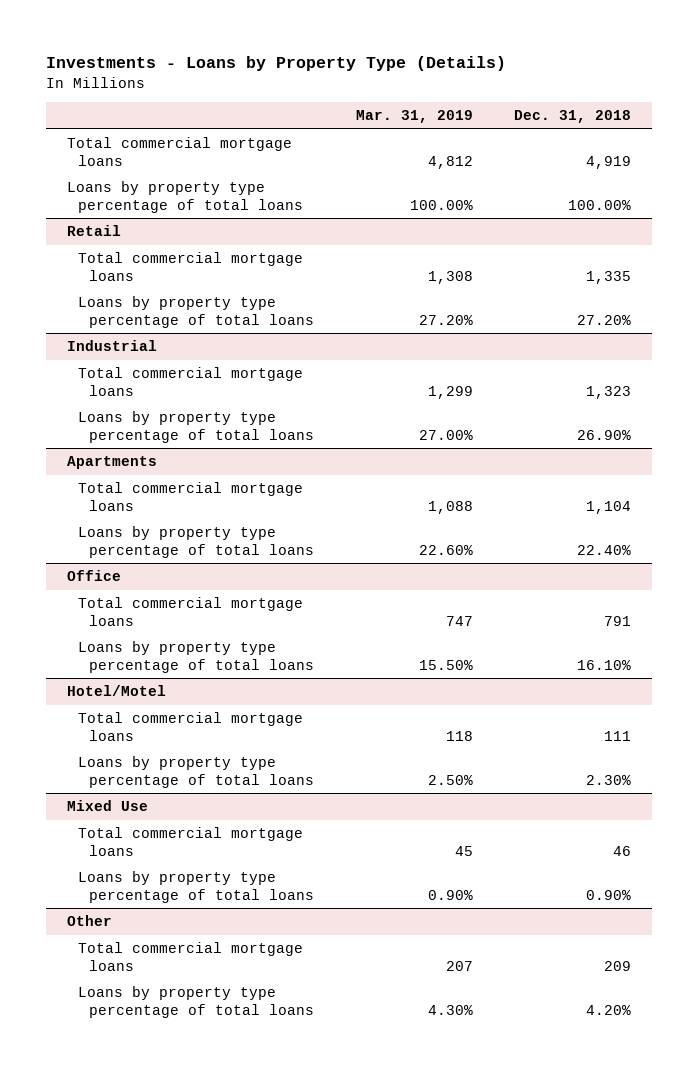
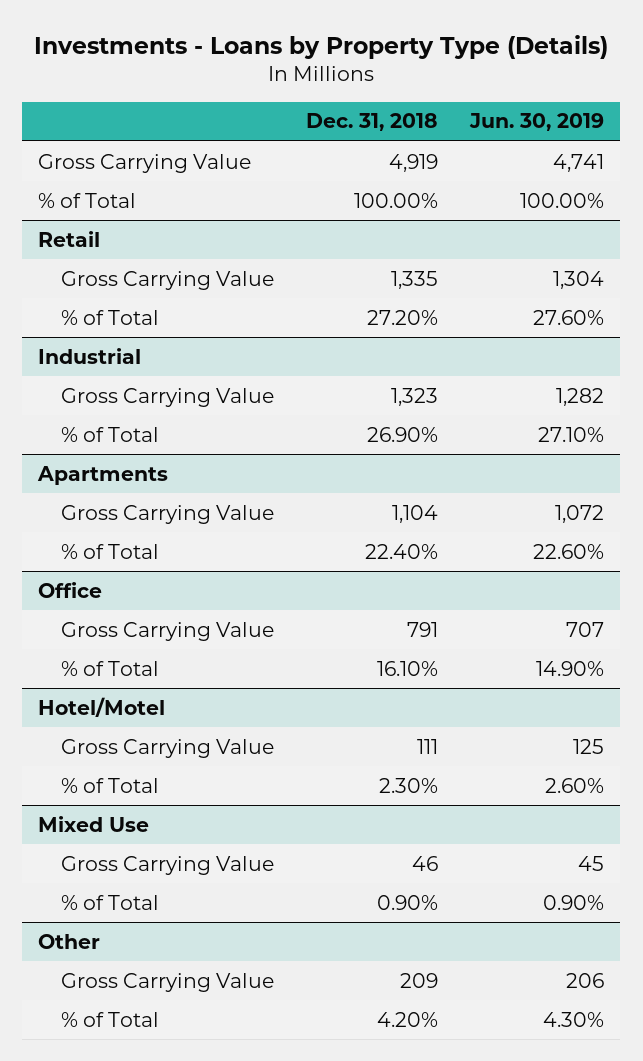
- | Mar. 31, 2019 | Dec. 31, 2018
+ | Dec. 31, 2018 | Jun. 30, 2019
- Total commercial mortgage loans | 4,812 | 4,919
- Loans by property type percentage of total loans | 100.00% | 100.00%
+ Gross Carrying Value | 4,919 | 4,741
+ % of Total | 100.00% | 100.00%
@ Retail
- Total commercial mortgage loans | 1,308 | 1,335
- Loans by property type percentage of total loans | 27.20% | 27.20%
+ Gross Carrying Value | 1,335 | 1,304
+ % of Total | 27.20% | 27.60%
@ Industrial
- Total commercial mortgage loans | 1,299 | 1,323
- Loans by property type percentage of total loans | 27.00% | 26.90%
+ Gross Carrying Value | 1,323 | 1,282
+ % of Total | 26.90% | 27.10%
@ Apartments
- Total commercial mortgage loans | 1,088 | 1,104
- Loans by property type percentage of total loans | 22.60% | 22.40%
+ Gross Carrying Value | 1,104 | 1,072
+ % of Total | 22.40% | 22.60%
@ Office
- Total commercial mortgage loans | 747 | 791
- Loans by property type percentage of total loans | 15.50% | 16.10%
+ Gross Carrying Value | 791 | 707
+ % of Total | 16.10% | 14.90%
@ Hotel/Motel
- Total commercial mortgage loans | 118 | 111
- Loans by property type percentage of total loans | 2.50% | 2.30%
+ Gross Carrying Value | 111 | 125
+ % of Total | 2.30% | 2.60%
@ Mixed Use
- Total commercial mortgage loans | 45 | 46
- Loans by property type percentage of total loans | 0.90% | 0.90%
+ Gross Carrying Value | 46 | 45
+ % of Total | 0.90% | 0.90%
@ Other
- Total commercial mortgage loans | 207 | 209
- Loans by property type percentage of total loans | 4.30% | 4.20%
+ Gross Carrying Value | 209 | 206
+ % of Total | 4.20% | 4.30%

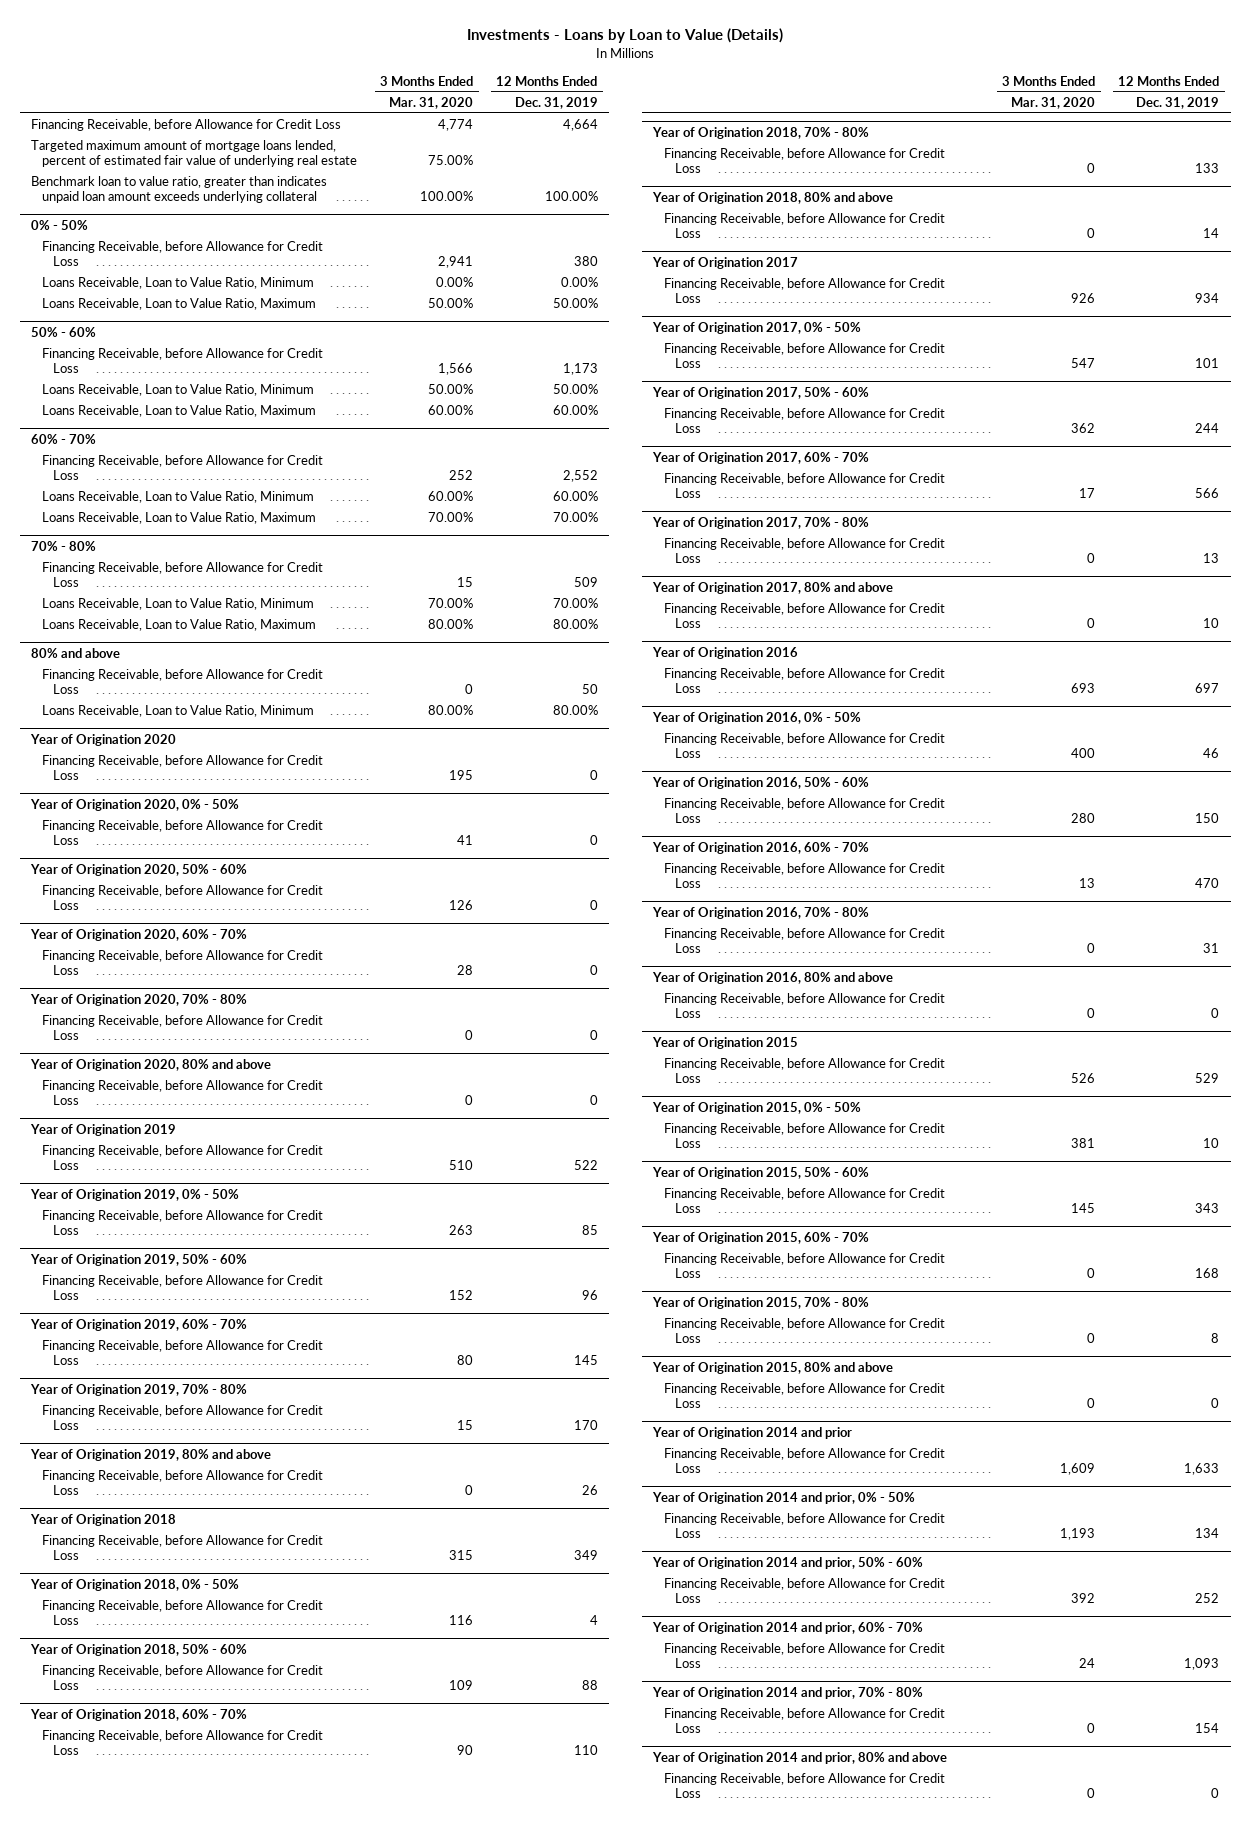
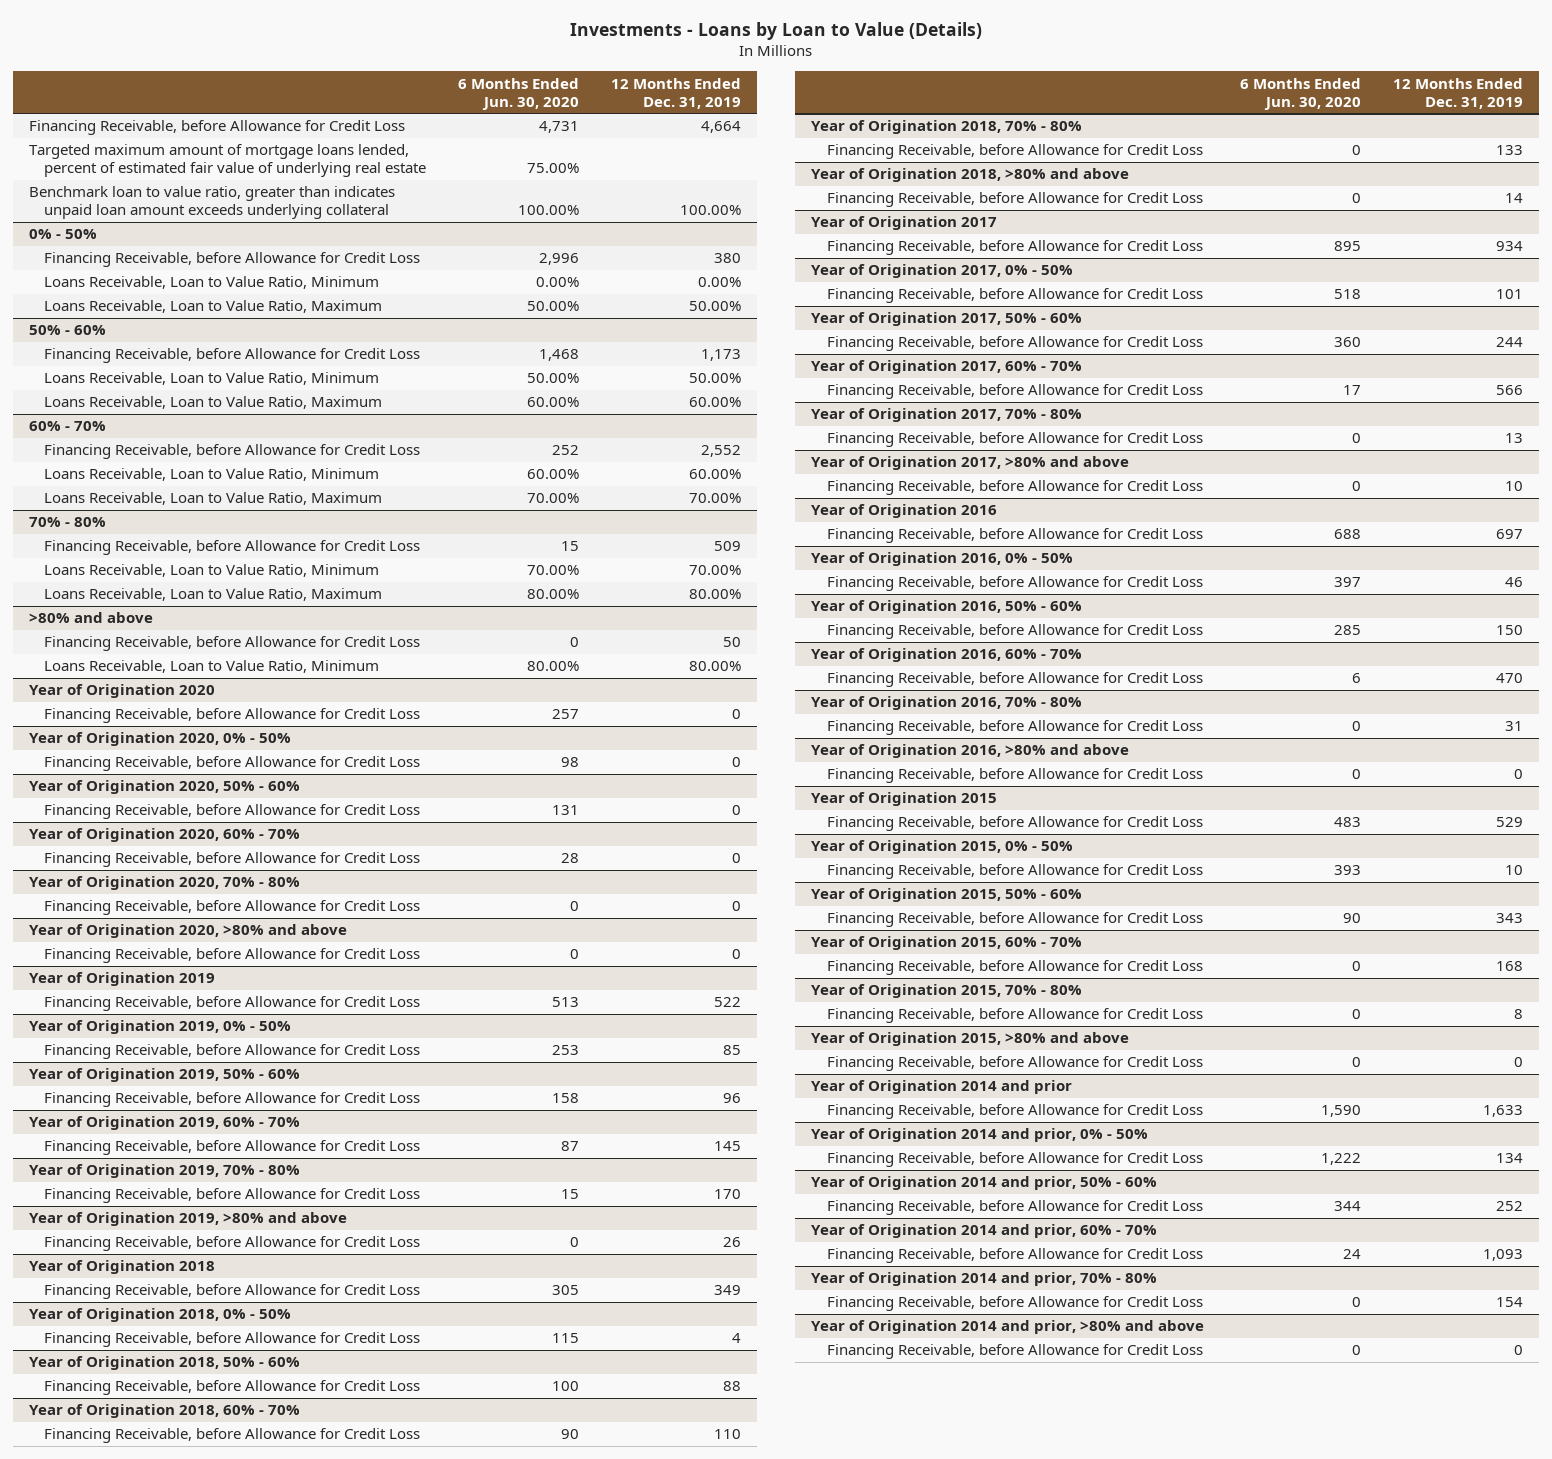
- | 3 Months Ended Mar. 31, 2020 | 12 Months Ended Dec. 31, 2019
+ | 6 Months Ended Jun. 30, 2020 | 12 Months Ended Dec. 31, 2019
- 80% and above
+ >80% and above
- Year of Origination 2020, 80% and above
+ Year of Origination 2020, >80% and above
- Year of Origination 2019, 80% and above
+ Year of Origination 2019, >80% and above
- Year of Origination 2018, 80% and above
+ Year of Origination 2018, >80% and above
- Year of Origination 2017, 80% and above
+ Year of Origination 2017, >80% and above
- Year of Origination 2016, 80% and above
+ Year of Origination 2016, >80% and above
- Year of Origination 2015, 80% and above
+ Year of Origination 2015, >80% and above
- Year of Origination 2014 and prior, 80% and above
+ Year of Origination 2014 and prior, >80% and above

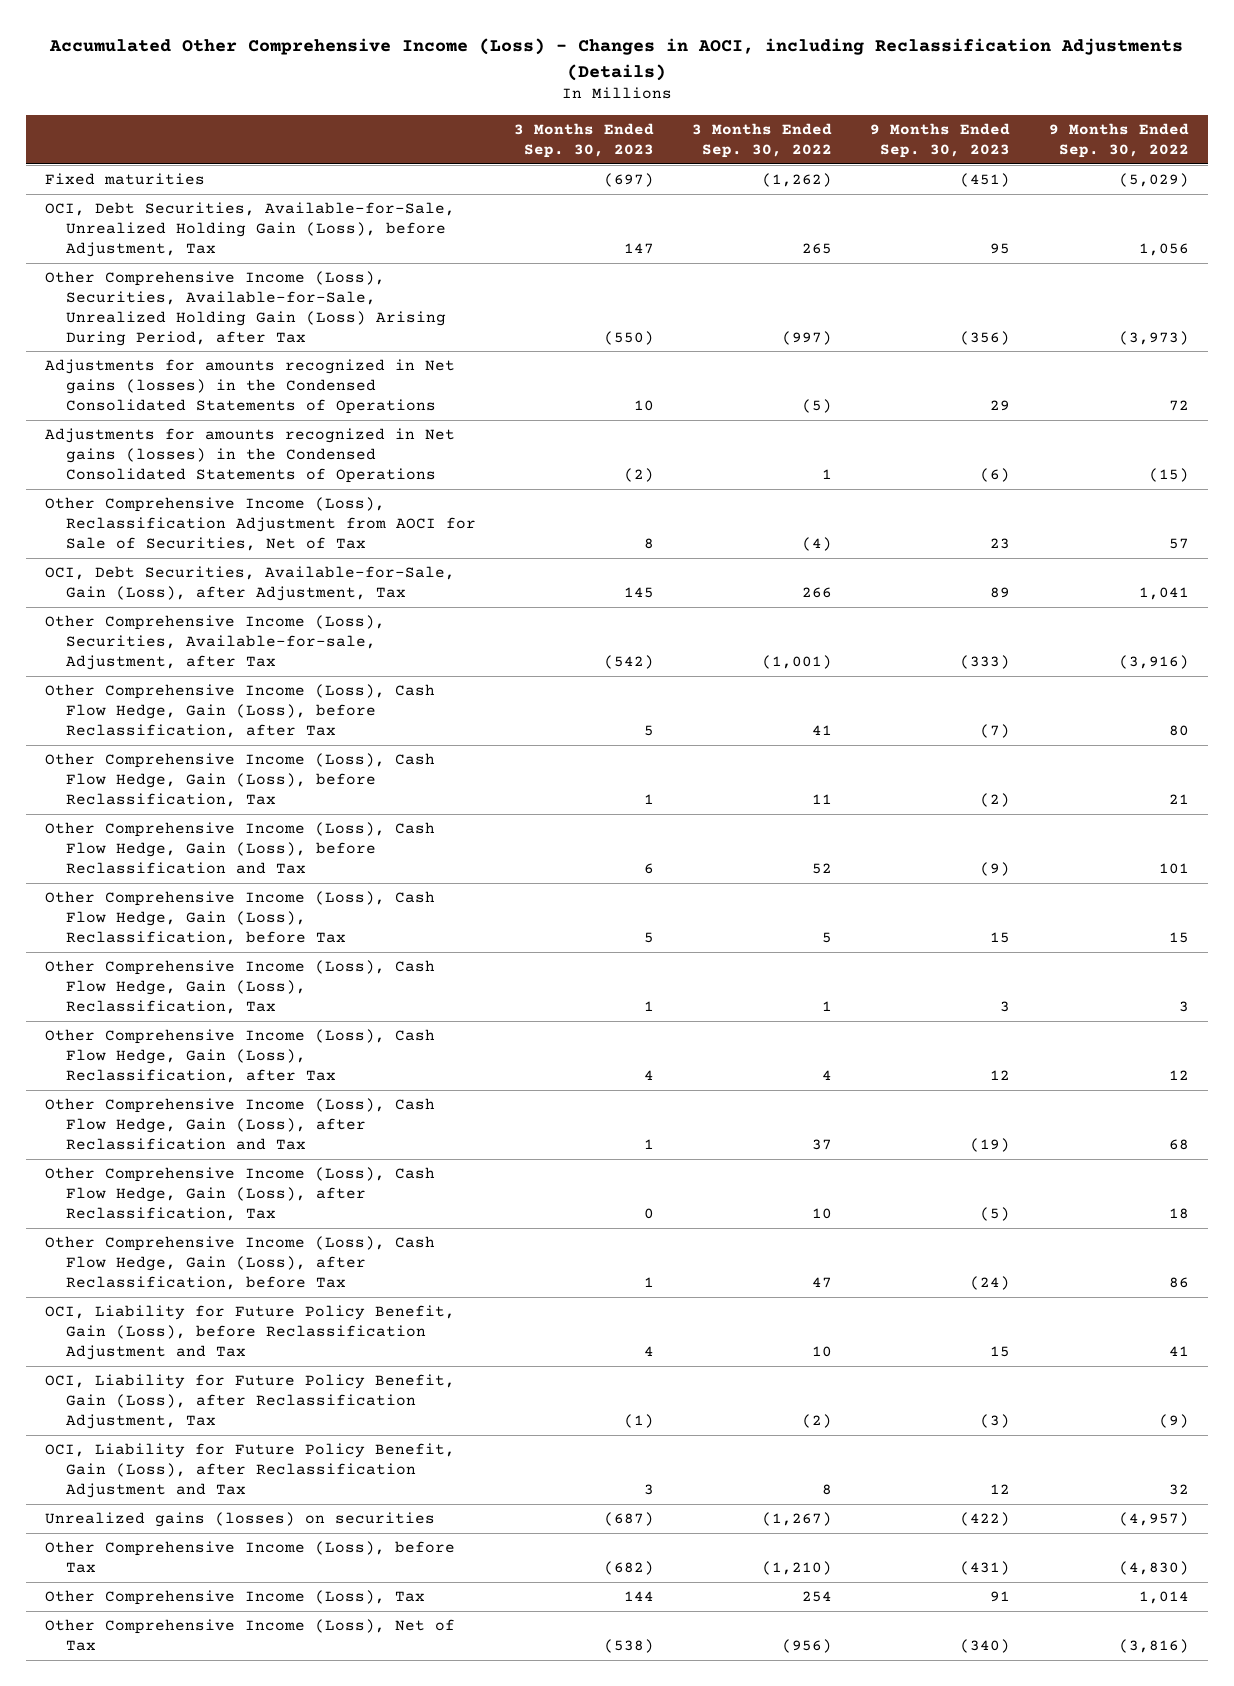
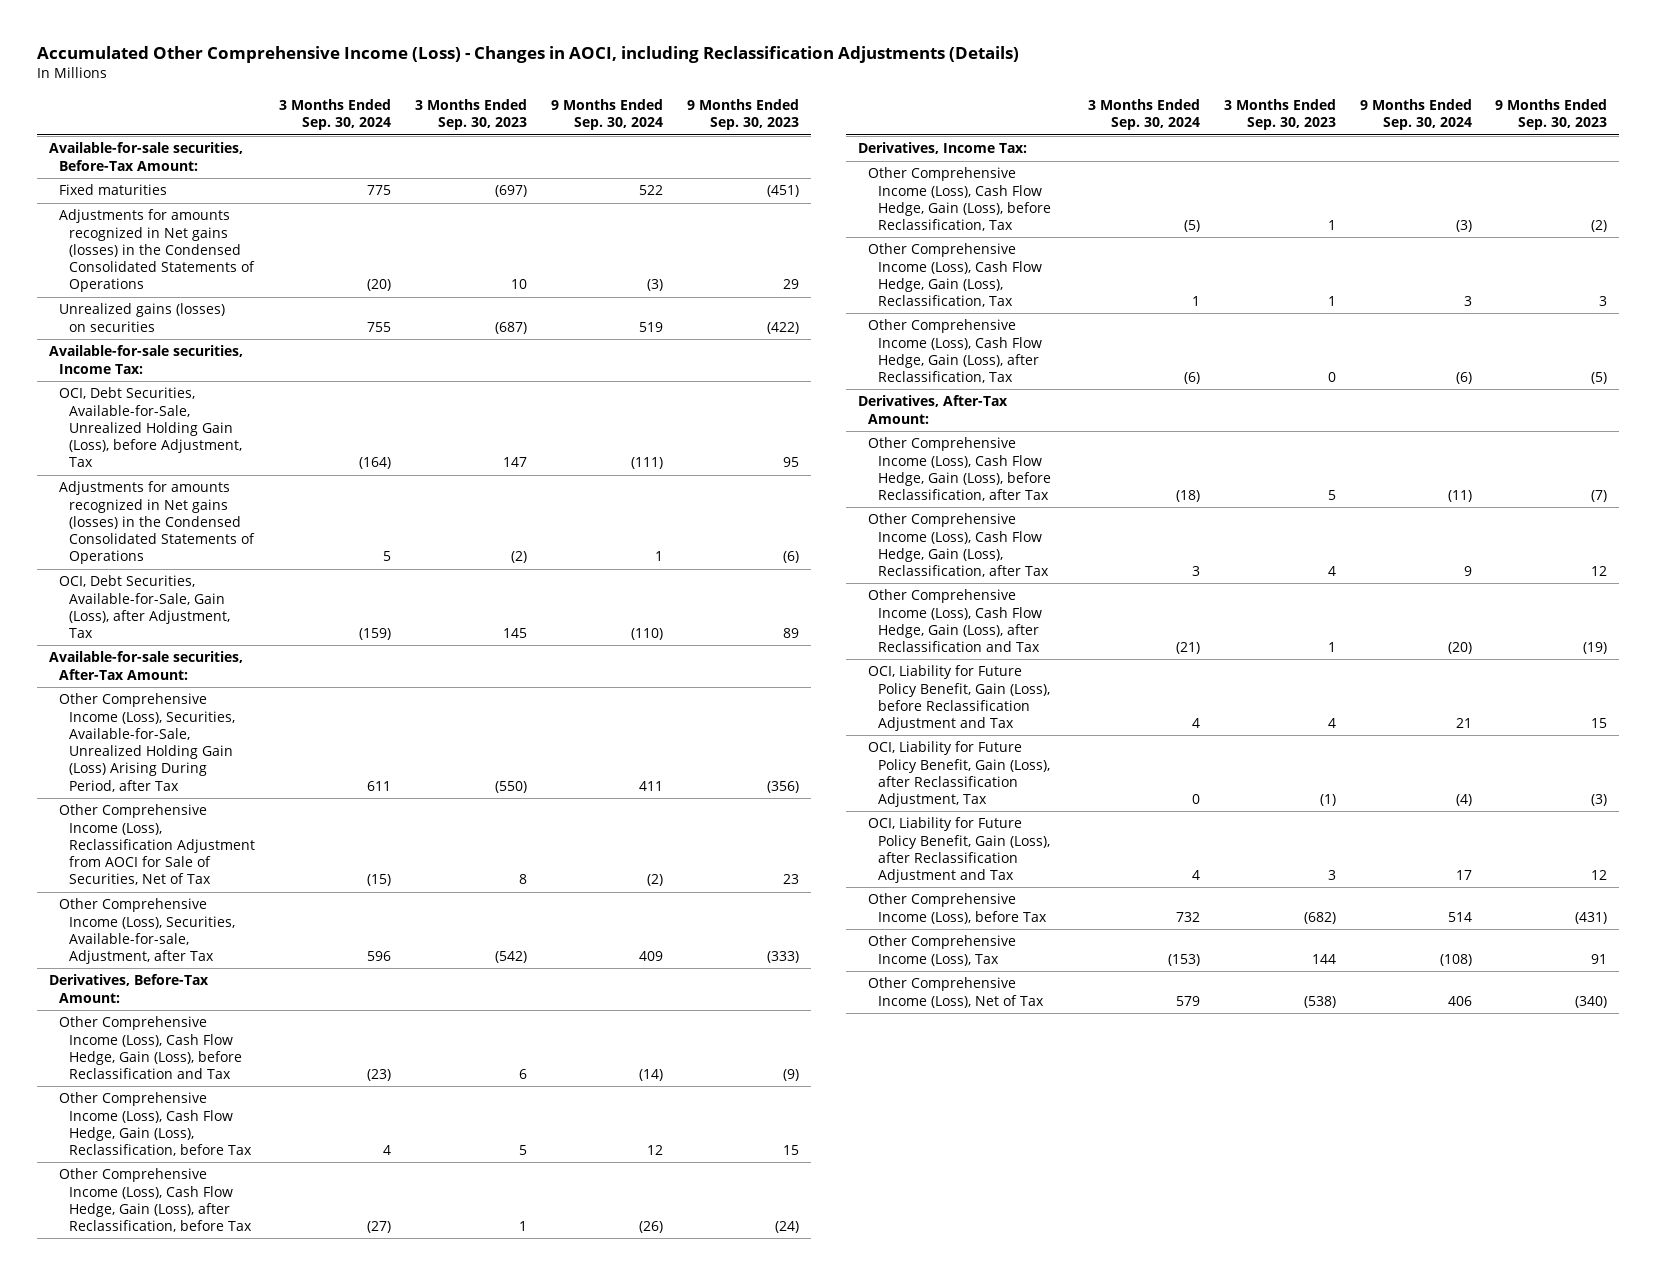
- | 3 Months Ended Sep. 30, 2023 | 3 Months Ended Sep. 30, 2022 | 9 Months Ended Sep. 30, 2023 | 9 Months Ended Sep. 30, 2022
+ | 3 Months Ended Sep. 30, 2024 | 3 Months Ended Sep. 30, 2023 | 9 Months Ended Sep. 30, 2024 | 9 Months Ended Sep. 30, 2023
+ Available-for-sale securities, Before-Tax Amount:
moved up: Unrealized gains (losses) on securities | 755 | (687) | 519 | (422)
+ Available-for-sale securities, Income Tax:
moved down: OCI, Debt Securities, Available-for-Sale, Unrealized Holding Gain (Loss), before Adjustment, Tax | (164) | 147 | (111) | 95
+ Available-for-sale securities, After-Tax Amount:
moved down: Other Comprehensive Income (Loss), Securities, Available-for-Sale, Unrealized Holding Gain (Loss) Arising During Period, after Tax | 611 | (550) | 411 | (356)
moved down: Other Comprehensive Income (Loss), Reclassification Adjustment from AOCI for Sale of Securities, Net of Tax | (15) | 8 | (2) | 23
+ Derivatives, Before-Tax Amount:
moved up: Other Comprehensive Income (Loss), Cash Flow Hedge, Gain (Loss), after Reclassification, before Tax | (27) | 1 | (26) | (24)
+ Derivatives, Income Tax:
moved down: Other Comprehensive Income (Loss), Cash Flow Hedge, Gain (Loss), before Reclassification, Tax | (5) | 1 | (3) | (2)
moved up: Other Comprehensive Income (Loss), Cash Flow Hedge, Gain (Loss), after Reclassification, Tax | (6) | 0 | (6) | (5)
+ Derivatives, After-Tax Amount:
moved down: Other Comprehensive Income (Loss), Cash Flow Hedge, Gain (Loss), before Reclassification, after Tax | (18) | 5 | (11) | (7)

